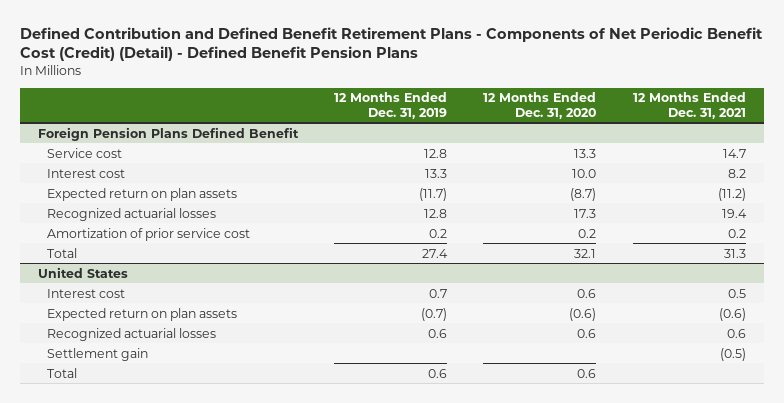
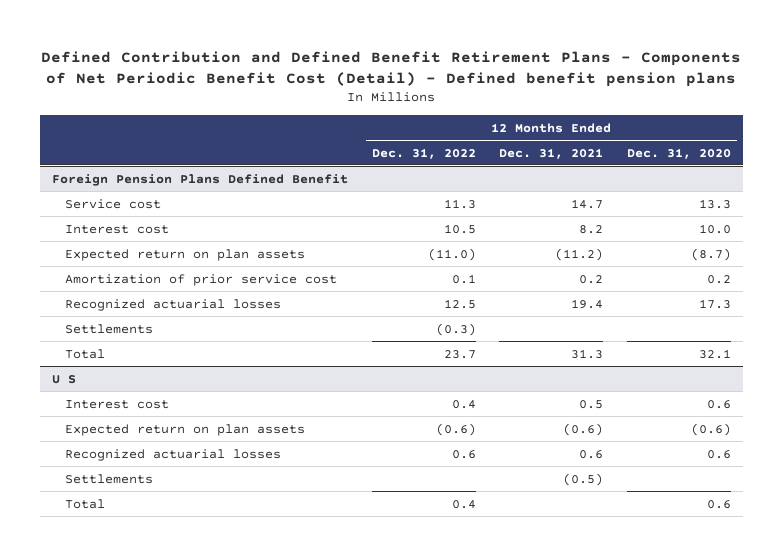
- Defined Contribution and Defined Benefit Retirement Plans - Components of Net Periodic Benefit Cost (Credit) (Detail) - Defined Benefit Pension Plans
+ Defined Contribution and Defined Benefit Retirement Plans - Components of Net Periodic Benefit Cost (Detail) - Defined benefit pension plans
- | 12 Months Ended Dec. 31, 2019 | 12 Months Ended Dec. 31, 2020 | 12 Months Ended Dec. 31, 2021
+ | 12 Months Ended Dec. 31, 2022 | 12 Months Ended Dec. 31, 2021 | 12 Months Ended Dec. 31, 2020
@ Foreign Pension Plans Defined Benefit
moved down: Recognized actuarial losses | 12.5 | 19.4 | 17.3
+ Settlements | (0.3) | |
- United States
+ U S
- Settlement gain | | | (0.5)
+ Settlements | | (0.5) |

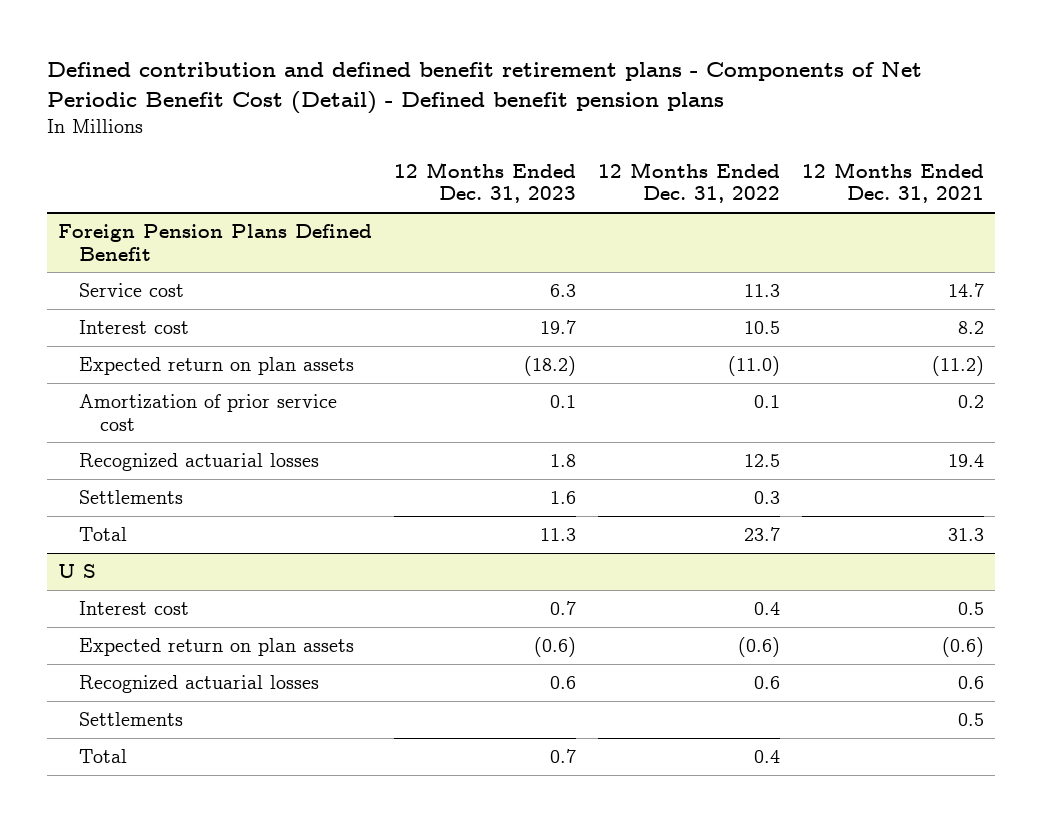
- Defined Contribution and Defined Benefit Retirement Plans - Components of Net Periodic Benefit Cost (Detail) - Defined benefit pension plans
+ Defined contribution and defined benefit retirement plans - Components of Net Periodic Benefit Cost (Detail) - Defined benefit pension plans
- | 12 Months Ended Dec. 31, 2022 | 12 Months Ended Dec. 31, 2021 | 12 Months Ended Dec. 31, 2020
+ | 12 Months Ended Dec. 31, 2023 | 12 Months Ended Dec. 31, 2022 | 12 Months Ended Dec. 31, 2021
@ Foreign Pension Plans Defined Benefit
- Settlements | (0.3) | |
+ Settlements | 1.6 | 0.3 |
@ U S
- Settlements | | (0.5) |
+ Settlements | | | 0.5

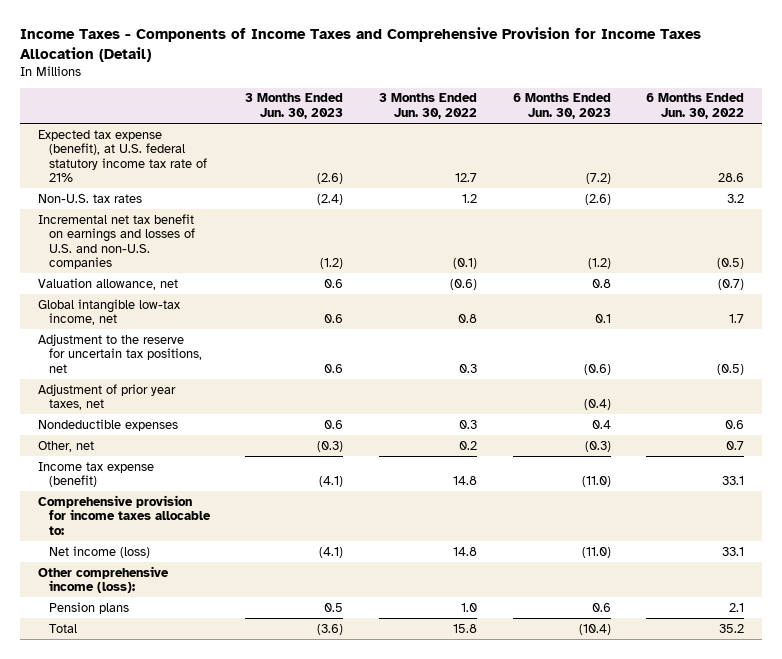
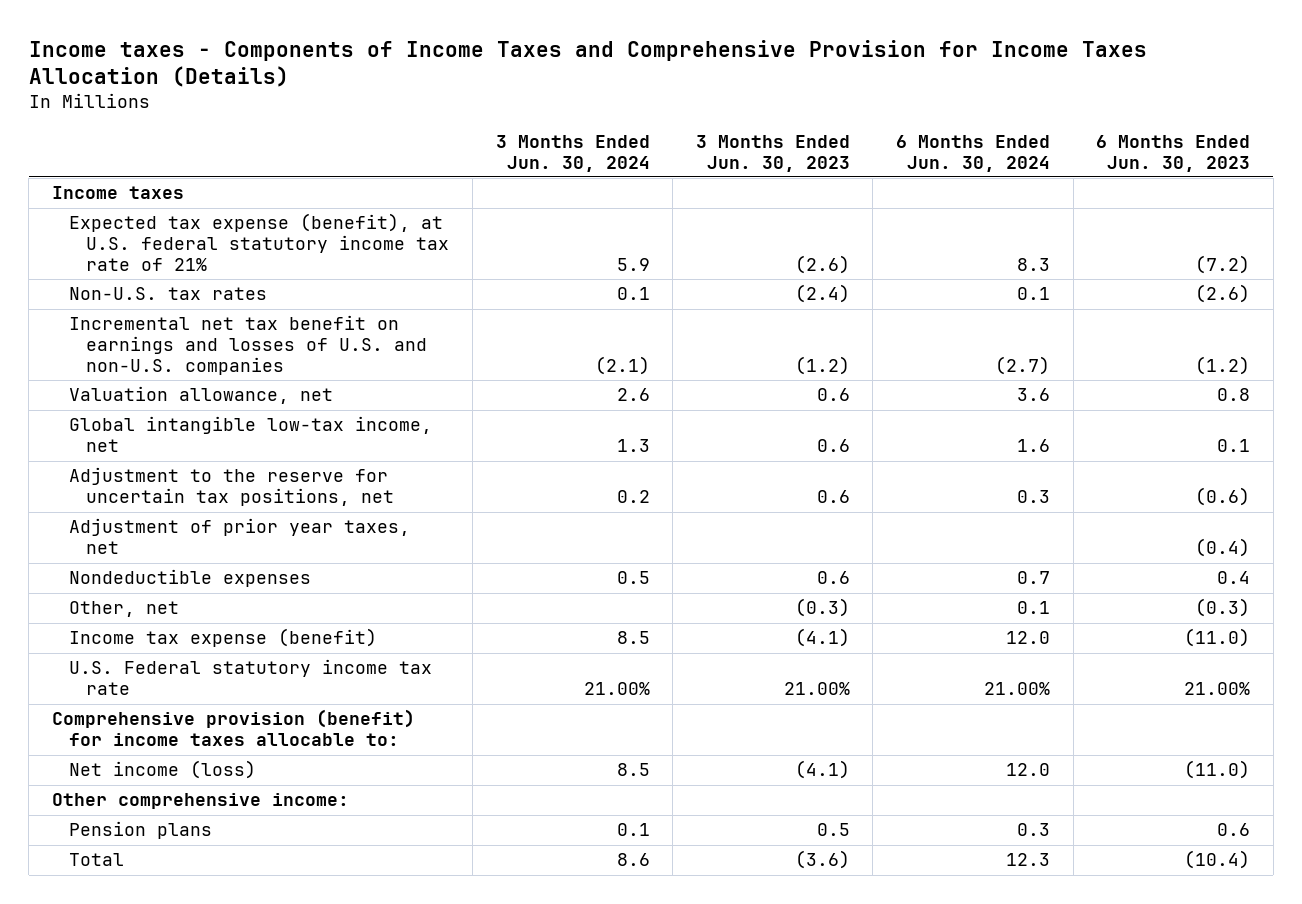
- Income Taxes - Components of Income Taxes and Comprehensive Provision for Income Taxes Allocation (Detail)
+ Income taxes - Components of Income Taxes and Comprehensive Provision for Income Taxes Allocation (Details)
- | 3 Months Ended Jun. 30, 2023 | 3 Months Ended Jun. 30, 2022 | 6 Months Ended Jun. 30, 2023 | 6 Months Ended Jun. 30, 2022
+ | 3 Months Ended Jun. 30, 2024 | 3 Months Ended Jun. 30, 2023 | 6 Months Ended Jun. 30, 2024 | 6 Months Ended Jun. 30, 2023
+ Income taxes
- Comprehensive provision for income taxes allocable to:
+ U.S. Federal statutory income tax rate | 21.00% | 21.00% | 21.00% | 21.00%
+ Comprehensive provision (benefit) for income taxes allocable to:
- Other comprehensive income (loss):
+ Other comprehensive income:

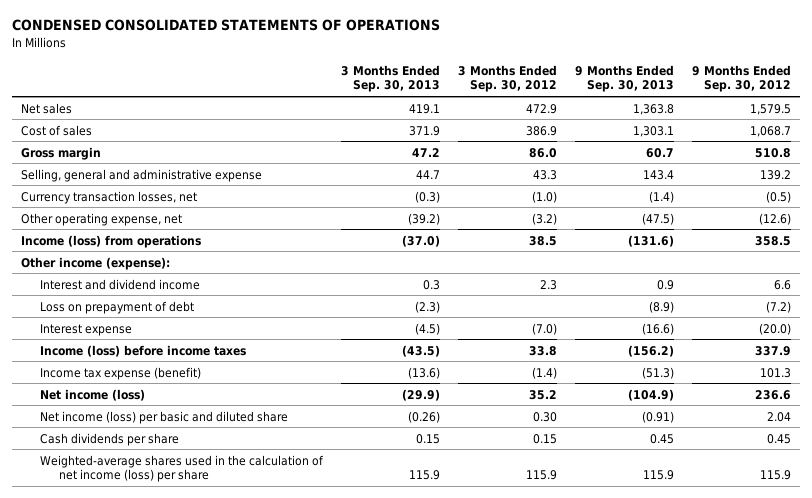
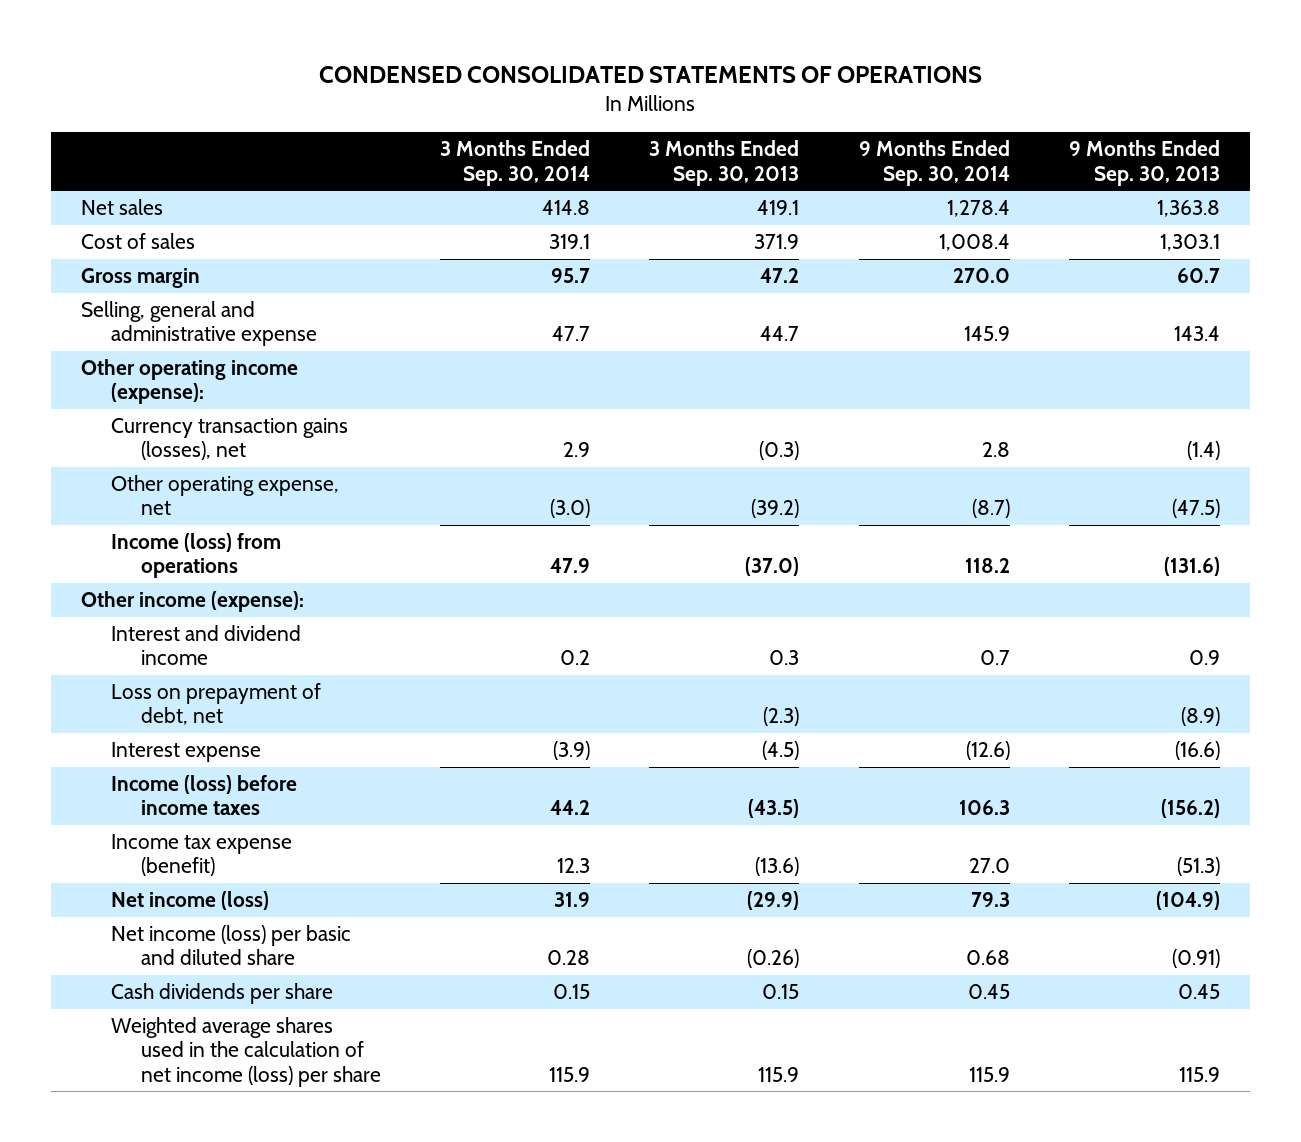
- | 3 Months Ended Sep. 30, 2013 | 3 Months Ended Sep. 30, 2012 | 9 Months Ended Sep. 30, 2013 | 9 Months Ended Sep. 30, 2012
+ | 3 Months Ended Sep. 30, 2014 | 3 Months Ended Sep. 30, 2013 | 9 Months Ended Sep. 30, 2014 | 9 Months Ended Sep. 30, 2013
- Currency transaction losses, net | (0.3) | (1.0) | (1.4) | (0.5)
+ Other operating income (expense):
+ Currency transaction gains (losses), net | 2.9 | (0.3) | 2.8 | (1.4)
- Loss on prepayment of debt | (2.3) | | (8.9) | (7.2)
+ Loss on prepayment of debt, net | | (2.3) | | (8.9)
- Weighted-average shares used in the calculation of net income (loss) per share | 115.9 | 115.9 | 115.9 | 115.9
+ Weighted average shares used in the calculation of net income (loss) per share | 115.9 | 115.9 | 115.9 | 115.9

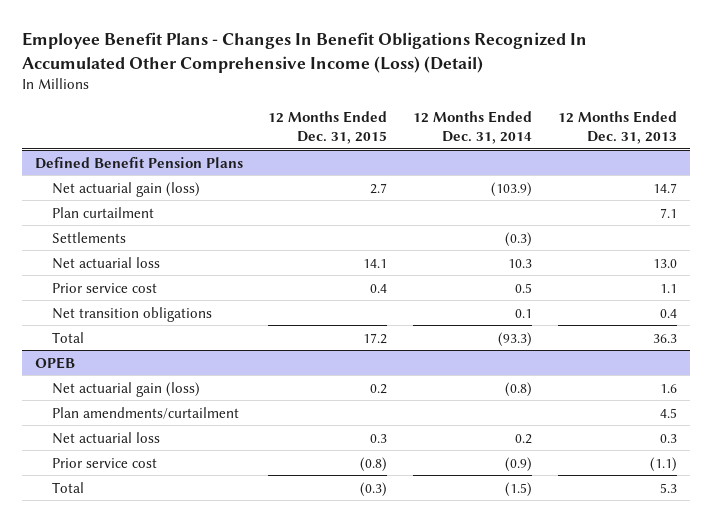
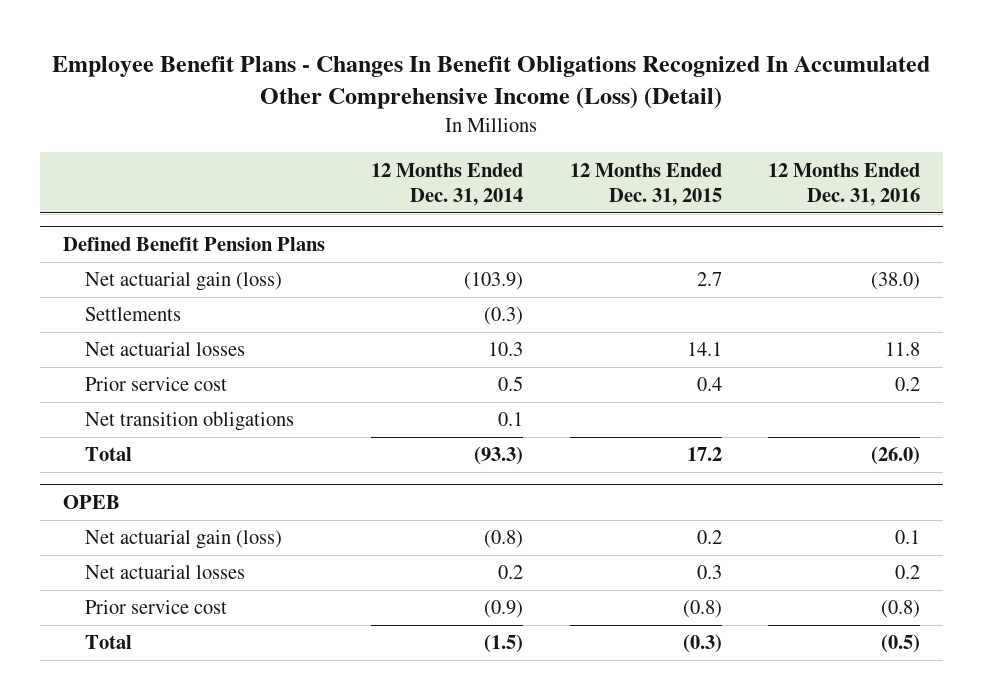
- | 12 Months Ended Dec. 31, 2015 | 12 Months Ended Dec. 31, 2014 | 12 Months Ended Dec. 31, 2013
+ | 12 Months Ended Dec. 31, 2014 | 12 Months Ended Dec. 31, 2015 | 12 Months Ended Dec. 31, 2016
@ Defined Benefit Pension Plans
- Plan curtailment | | | 7.1
- Net actuarial loss | 14.1 | 10.3 | 13.0
+ Net actuarial losses | 10.3 | 14.1 | 11.8
@ OPEB
- Plan amendments/curtailment | | | 4.5
- Net actuarial loss | 0.3 | 0.2 | 0.3
+ Net actuarial losses | 0.2 | 0.3 | 0.2

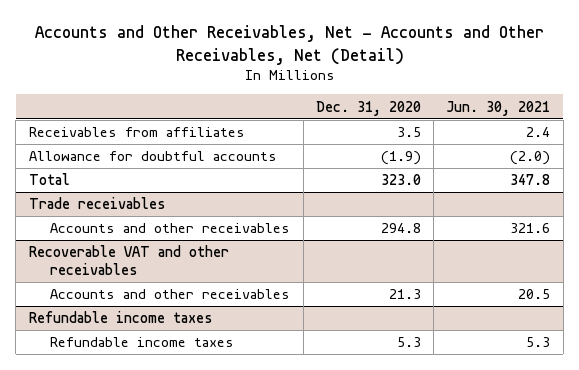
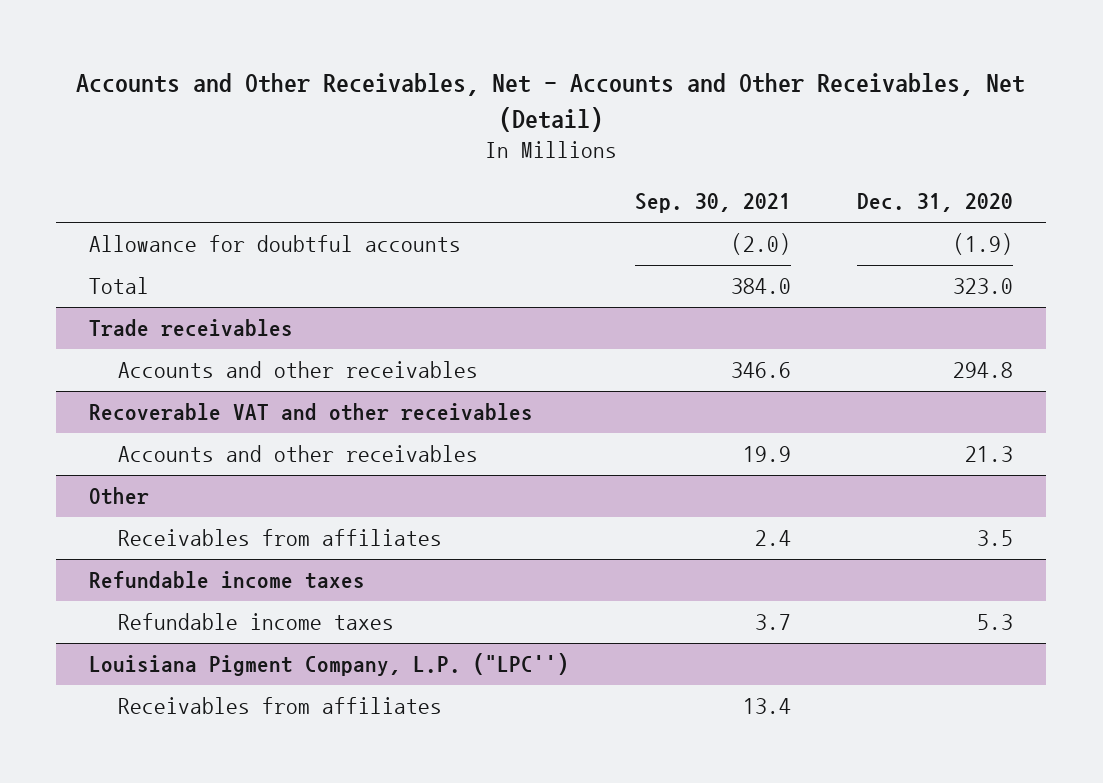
- | Dec. 31, 2020 | Jun. 30, 2021
+ | Sep. 30, 2021 | Dec. 31, 2020
- Receivables from affiliates | 3.5 | 2.4
+ Other
+ Receivables from affiliates | 2.4 | 3.5
+ Louisiana Pigment Company, L.P. ("LPC'')
+ Receivables from affiliates | 13.4 |

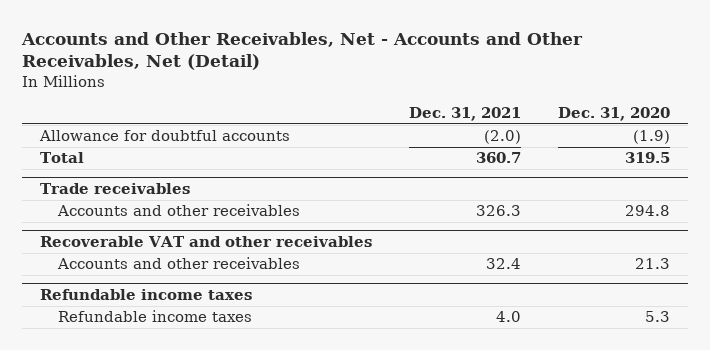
- | Sep. 30, 2021 | Dec. 31, 2020
+ | Dec. 31, 2021 | Dec. 31, 2020
- Total | 384.0 | 323.0
+ Total | 360.7 | 319.5
- Other
- Receivables from affiliates | 2.4 | 3.5
- Louisiana Pigment Company, L.P. ("LPC'')
- Receivables from affiliates | 13.4 |

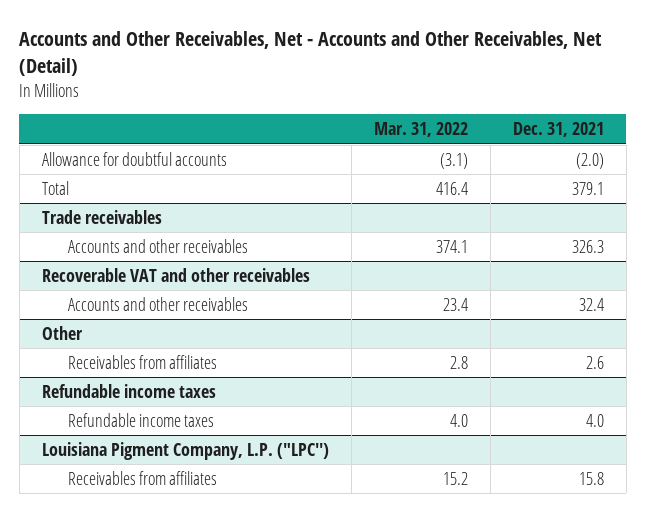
- | Dec. 31, 2021 | Dec. 31, 2020
+ | Mar. 31, 2022 | Dec. 31, 2021
- Total | 360.7 | 319.5
+ Total | 416.4 | 379.1
+ Other
+ Receivables from affiliates | 2.8 | 2.6
+ Louisiana Pigment Company, L.P. ("LPC'')
+ Receivables from affiliates | 15.2 | 15.8

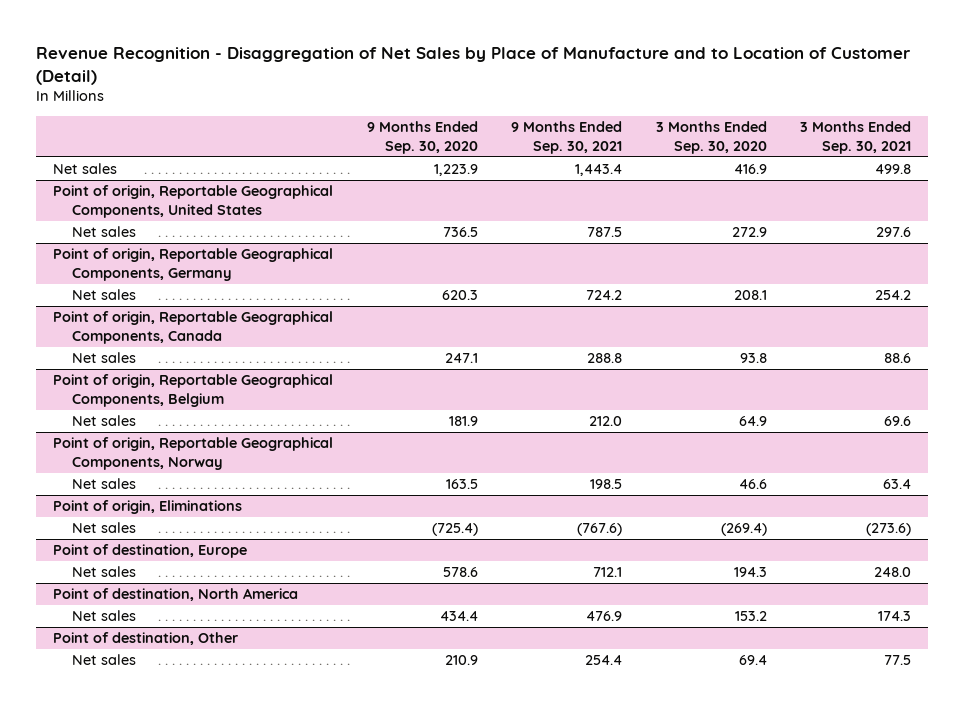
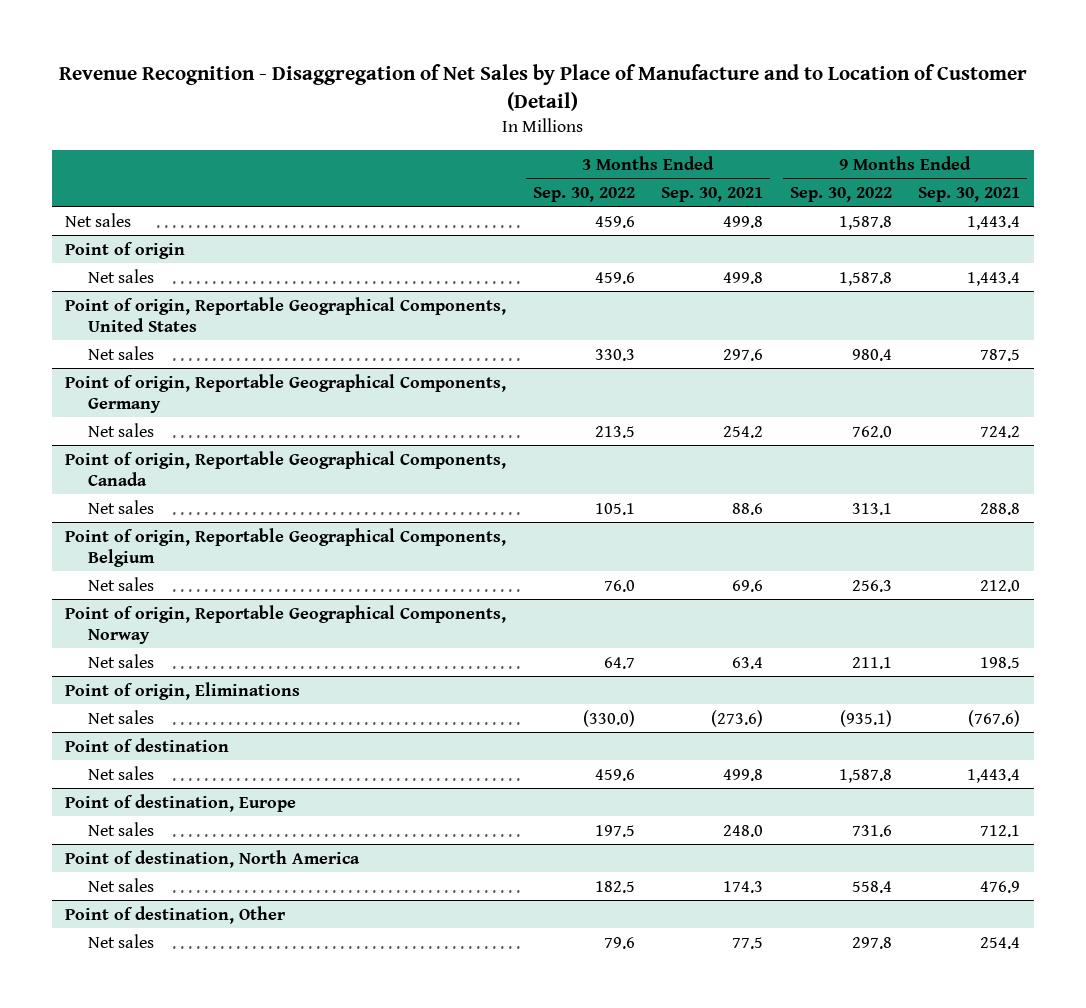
- | 9 Months Ended Sep. 30, 2020 | 9 Months Ended Sep. 30, 2021 | 3 Months Ended Sep. 30, 2020 | 3 Months Ended Sep. 30, 2021
+ | 3 Months Ended Sep. 30, 2022 | 3 Months Ended Sep. 30, 2021 | 9 Months Ended Sep. 30, 2022 | 9 Months Ended Sep. 30, 2021
+ Point of origin
+ Net sales | 459.6 | 499.8 | 1,587.8 | 1,443.4
+ Point of destination
+ Net sales | 459.6 | 499.8 | 1,587.8 | 1,443.4

